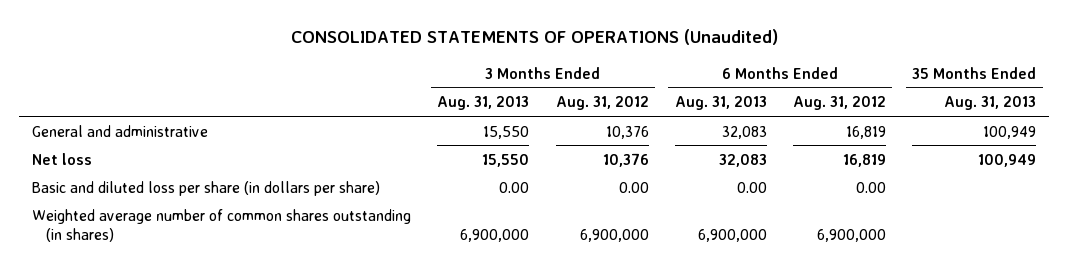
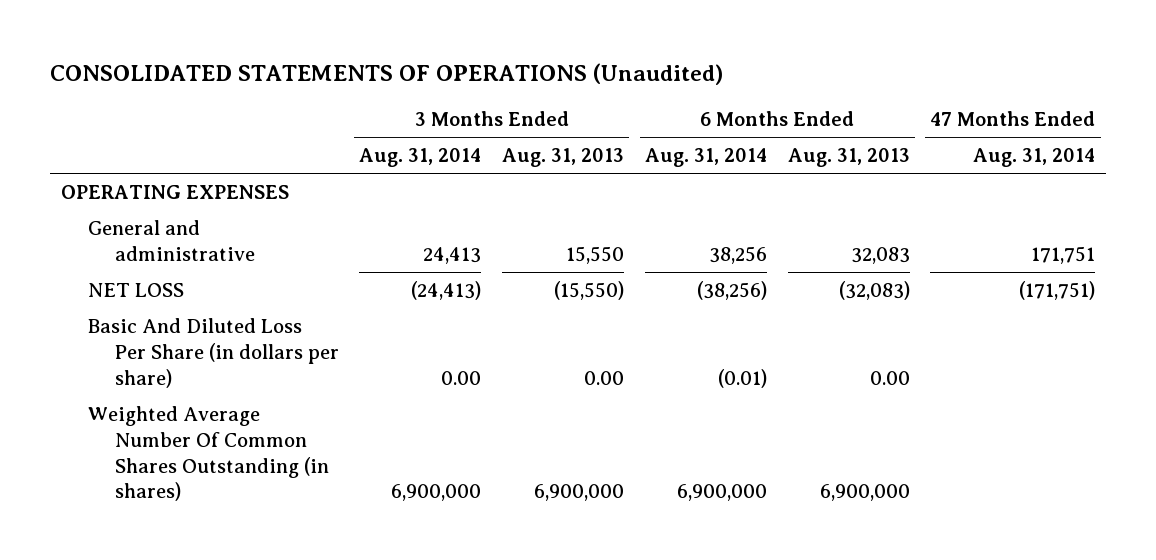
- | 3 Months Ended Aug. 31, 2013 | 3 Months Ended Aug. 31, 2012 | 6 Months Ended Aug. 31, 2013 | 6 Months Ended Aug. 31, 2012 | 35 Months Ended Aug. 31, 2013
+ | 3 Months Ended Aug. 31, 2014 | 3 Months Ended Aug. 31, 2013 | 6 Months Ended Aug. 31, 2014 | 6 Months Ended Aug. 31, 2013 | 47 Months Ended Aug. 31, 2014
+ OPERATING EXPENSES
- Net loss | 15,550 | 10,376 | 32,083 | 16,819 | 100,949
- Basic and diluted loss per share (in dollars per share) | 0.00 | 0.00 | 0.00 | 0.00 |
- Weighted average number of common shares outstanding (in shares) | 6,900,000 | 6,900,000 | 6,900,000 | 6,900,000 |
+ NET LOSS | (24,413) | (15,550) | (38,256) | (32,083) | (171,751)
+ Basic And Diluted Loss Per Share (in dollars per share) | 0.00 | 0.00 | (0.01) | 0.00 |
+ Weighted Average Number Of Common Shares Outstanding (in shares) | 6,900,000 | 6,900,000 | 6,900,000 | 6,900,000 |

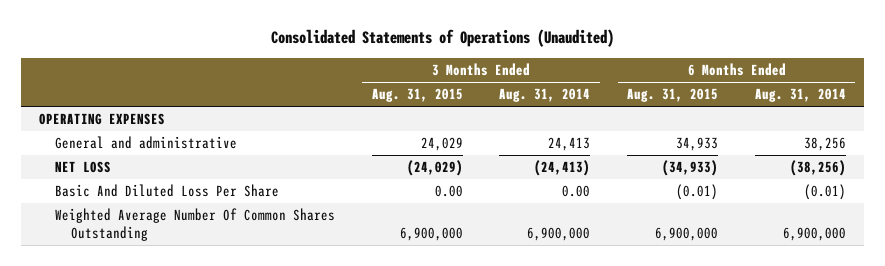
- CONSOLIDATED STATEMENTS OF OPERATIONS (Unaudited)
+ Consolidated Statements of Operations (Unaudited)
- | 3 Months Ended Aug. 31, 2014 | 3 Months Ended Aug. 31, 2013 | 6 Months Ended Aug. 31, 2014 | 6 Months Ended Aug. 31, 2013 | 47 Months Ended Aug. 31, 2014
+ | 3 Months Ended Aug. 31, 2015 | 3 Months Ended Aug. 31, 2014 | 6 Months Ended Aug. 31, 2015 | 6 Months Ended Aug. 31, 2014
- Basic And Diluted Loss Per Share (in dollars per share) | 0.00 | 0.00 | (0.01) | 0.00 |
- Weighted Average Number Of Common Shares Outstanding (in shares) | 6,900,000 | 6,900,000 | 6,900,000 | 6,900,000 |
+ Basic And Diluted Loss Per Share | 0.00 | 0.00 | (0.01) | (0.01)
+ Weighted Average Number Of Common Shares Outstanding | 6,900,000 | 6,900,000 | 6,900,000 | 6,900,000

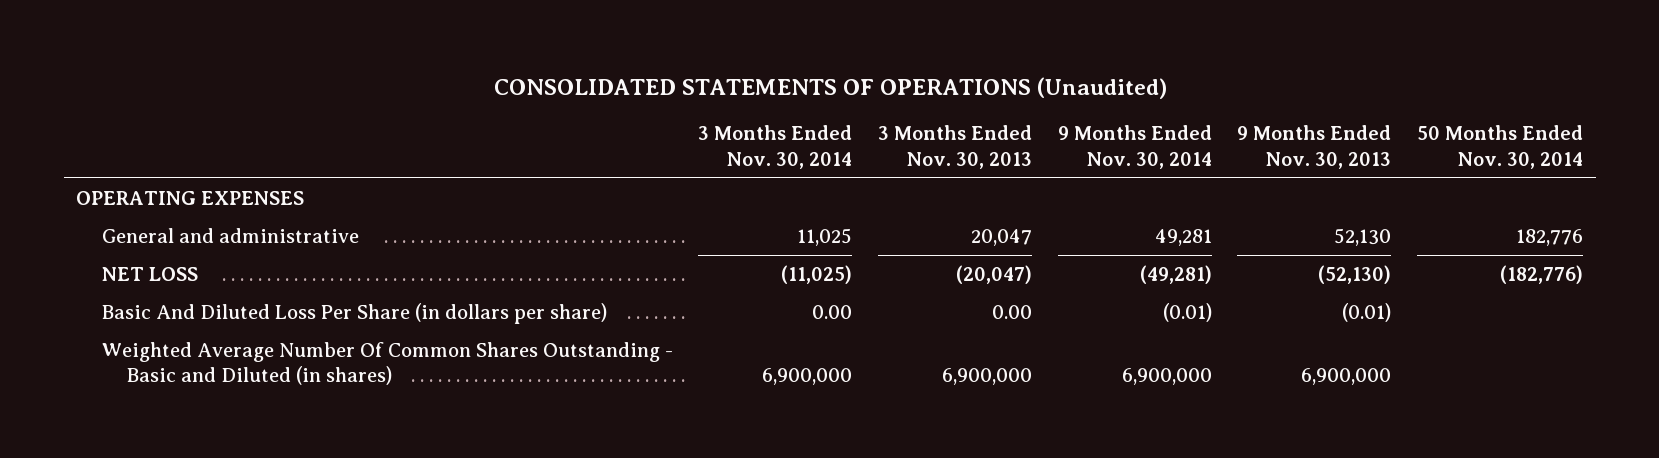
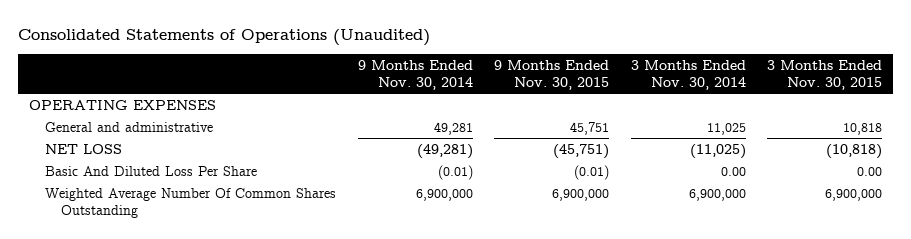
- CONSOLIDATED STATEMENTS OF OPERATIONS (Unaudited)
+ Consolidated Statements of Operations (Unaudited)
- | 3 Months Ended Nov. 30, 2014 | 3 Months Ended Nov. 30, 2013 | 9 Months Ended Nov. 30, 2014 | 9 Months Ended Nov. 30, 2013 | 50 Months Ended Nov. 30, 2014
+ | 9 Months Ended Nov. 30, 2014 | 9 Months Ended Nov. 30, 2015 | 3 Months Ended Nov. 30, 2014 | 3 Months Ended Nov. 30, 2015
- Basic And Diluted Loss Per Share (in dollars per share) | 0.00 | 0.00 | (0.01) | (0.01) |
- Weighted Average Number Of Common Shares Outstanding - Basic and Diluted (in shares) | 6,900,000 | 6,900,000 | 6,900,000 | 6,900,000 |
+ Basic And Diluted Loss Per Share | (0.01) | (0.01) | 0.00 | 0.00
+ Weighted Average Number Of Common Shares Outstanding | 6,900,000 | 6,900,000 | 6,900,000 | 6,900,000

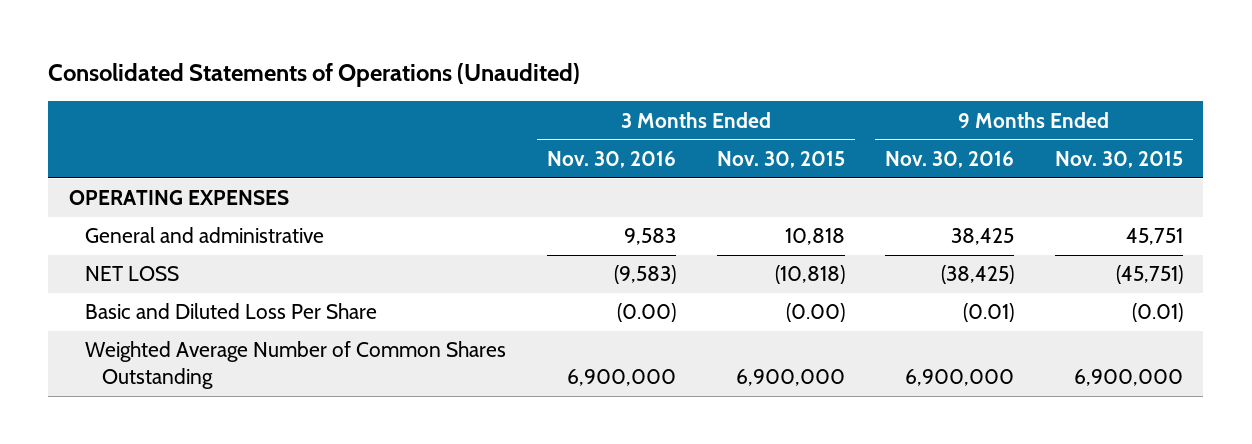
- | 9 Months Ended Nov. 30, 2014 | 9 Months Ended Nov. 30, 2015 | 3 Months Ended Nov. 30, 2014 | 3 Months Ended Nov. 30, 2015
+ | 3 Months Ended Nov. 30, 2016 | 3 Months Ended Nov. 30, 2015 | 9 Months Ended Nov. 30, 2016 | 9 Months Ended Nov. 30, 2015
- Basic And Diluted Loss Per Share | (0.01) | (0.01) | 0.00 | 0.00
- Weighted Average Number Of Common Shares Outstanding | 6,900,000 | 6,900,000 | 6,900,000 | 6,900,000
+ Basic and Diluted Loss Per Share | (0.00) | (0.00) | (0.01) | (0.01)
+ Weighted Average Number of Common Shares Outstanding | 6,900,000 | 6,900,000 | 6,900,000 | 6,900,000

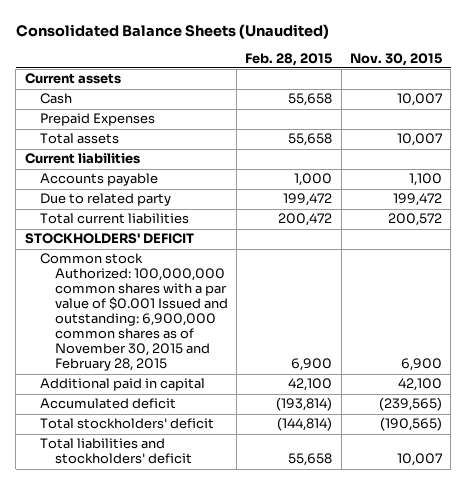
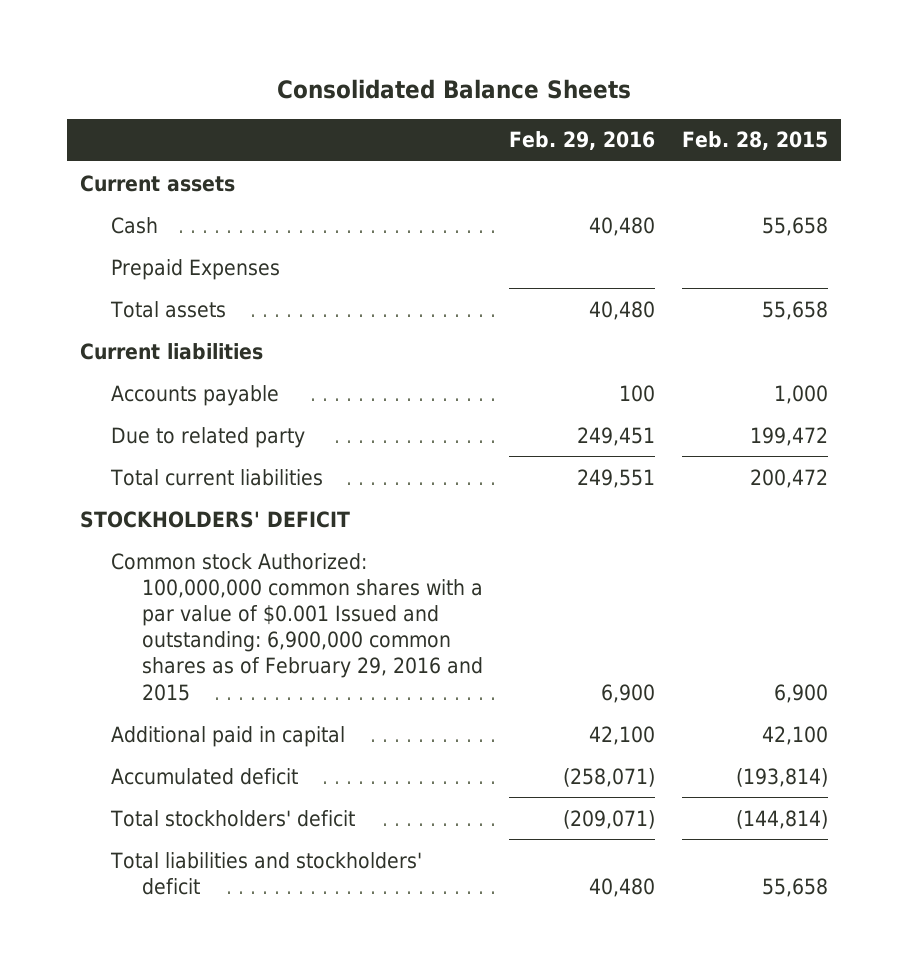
- Consolidated Balance Sheets (Unaudited)
+ Consolidated Balance Sheets
- | Feb. 28, 2015 | Nov. 30, 2015
+ | Feb. 29, 2016 | Feb. 28, 2015
- Common stock Authorized: 100,000,000 common shares with a par value of $0.001 Issued and outstanding: 6,900,000 common shares as of November 30, 2015 and February 28, 2015 | 6,900 | 6,900
+ Common stock Authorized: 100,000,000 common shares with a par value of $0.001 Issued and outstanding: 6,900,000 common shares as of February 29, 2016 and 2015 | 6,900 | 6,900

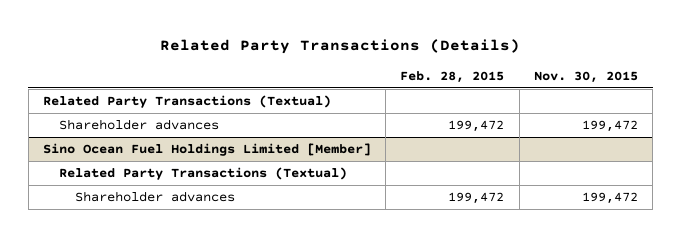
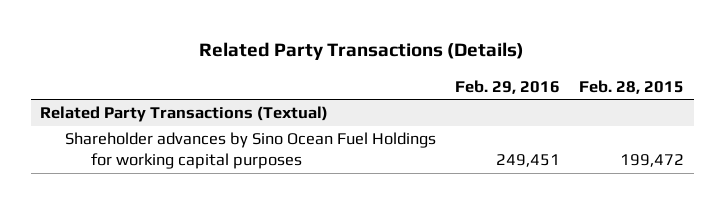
- | Feb. 28, 2015 | Nov. 30, 2015
+ | Feb. 29, 2016 | Feb. 28, 2015
- Shareholder advances | 199,472 | 199,472
- Sino Ocean Fuel Holdings Limited [Member]
- Related Party Transactions (Textual)
- Shareholder advances | 199,472 | 199,472
+ Shareholder advances by Sino Ocean Fuel Holdings for working capital purposes | 249,451 | 199,472

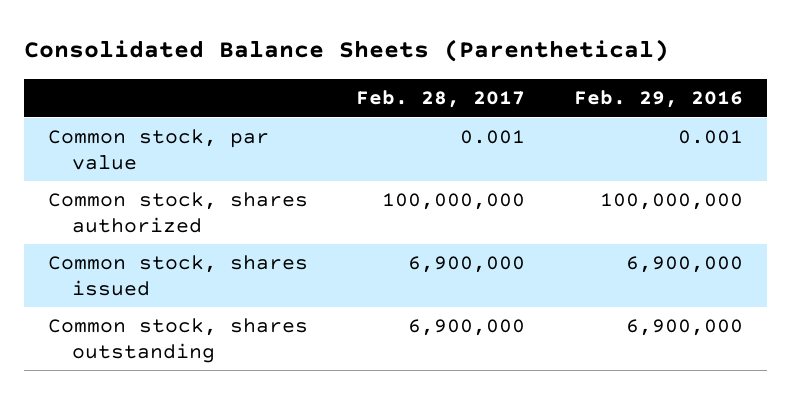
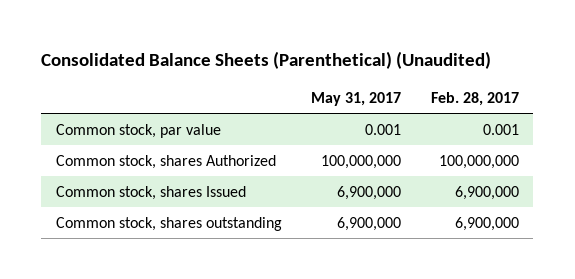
- Consolidated Balance Sheets (Parenthetical)
+ Consolidated Balance Sheets (Parenthetical) (Unaudited)
- | Feb. 28, 2017 | Feb. 29, 2016
+ | May 31, 2017 | Feb. 28, 2017
- Common stock, shares authorized | 100,000,000 | 100,000,000
- Common stock, shares issued | 6,900,000 | 6,900,000
+ Common stock, shares Authorized | 100,000,000 | 100,000,000
+ Common stock, shares Issued | 6,900,000 | 6,900,000

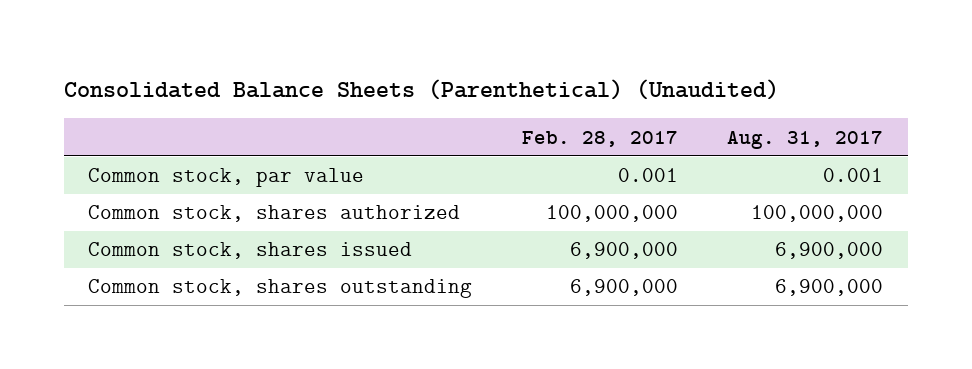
- | May 31, 2017 | Feb. 28, 2017
+ | Feb. 28, 2017 | Aug. 31, 2017
- Common stock, shares Authorized | 100,000,000 | 100,000,000
- Common stock, shares Issued | 6,900,000 | 6,900,000
+ Common stock, shares authorized | 100,000,000 | 100,000,000
+ Common stock, shares issued | 6,900,000 | 6,900,000

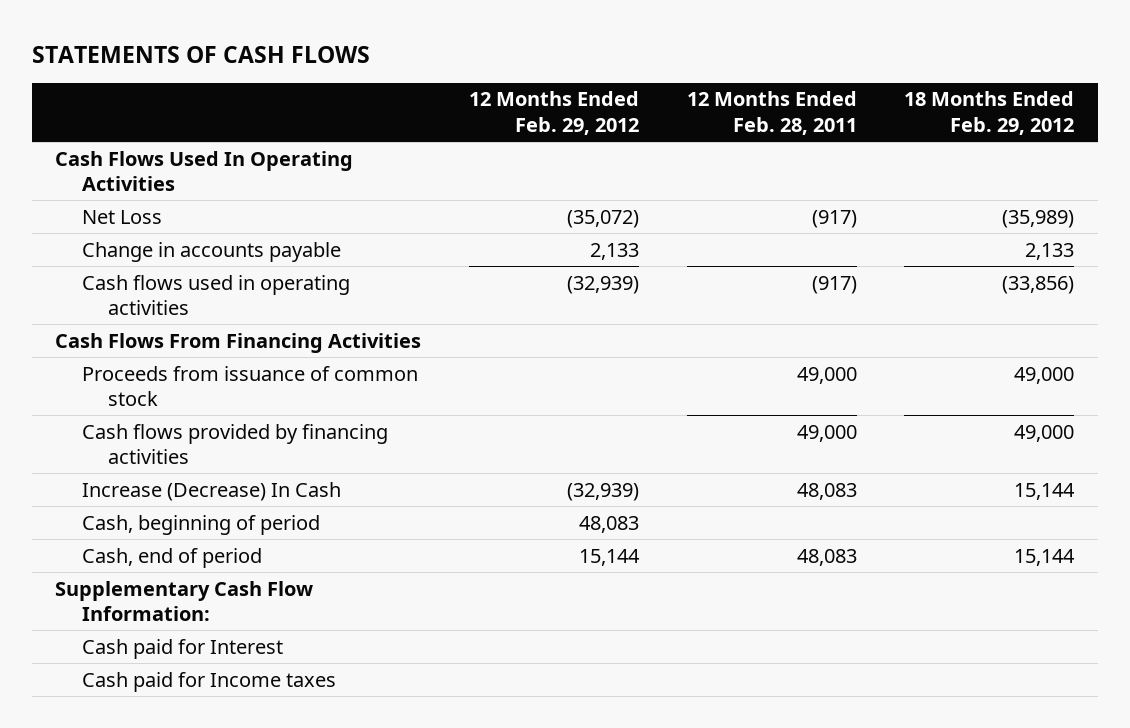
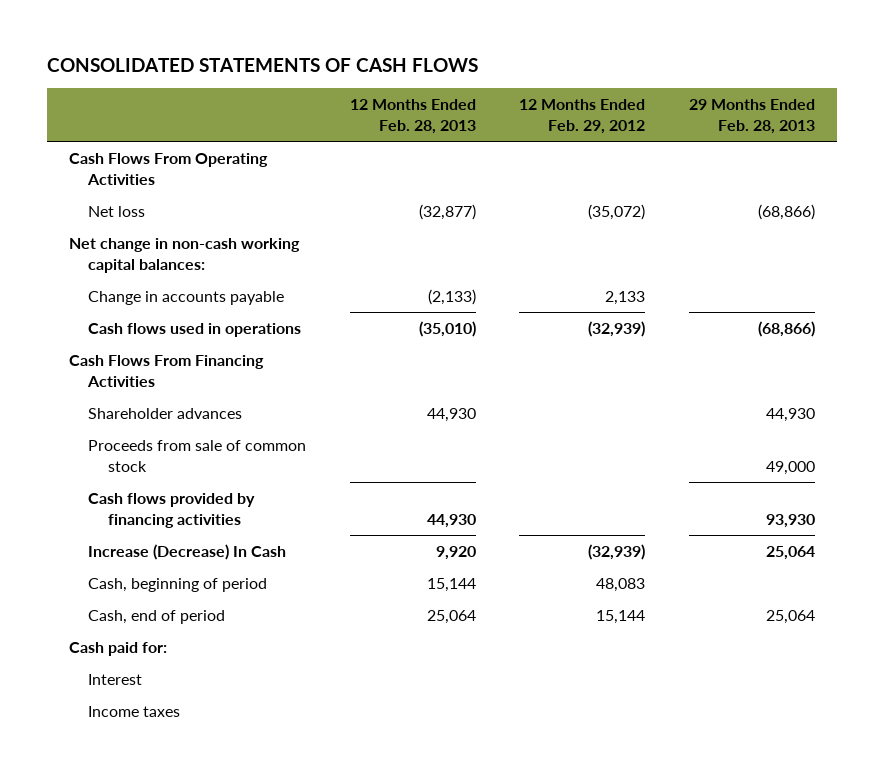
- STATEMENTS OF CASH FLOWS
+ CONSOLIDATED STATEMENTS OF CASH FLOWS
- | 12 Months Ended Feb. 29, 2012 | 12 Months Ended Feb. 28, 2011 | 18 Months Ended Feb. 29, 2012
+ | 12 Months Ended Feb. 28, 2013 | 12 Months Ended Feb. 29, 2012 | 29 Months Ended Feb. 28, 2013
- Cash Flows Used In Operating Activities
- Net Loss | (35,072) | (917) | (35,989)
+ Cash Flows From Operating Activities
+ Net loss | (32,877) | (35,072) | (68,866)
+ Net change in non-cash working capital balances:
- Cash flows used in operating activities | (32,939) | (917) | (33,856)
+ Cash flows used in operations | (35,010) | (32,939) | (68,866)
- Proceeds from issuance of common stock | | 49,000 | 49,000
+ Shareholder advances | 44,930 | | 44,930
+ Proceeds from sale of common stock | | | 49,000
- Supplementary Cash Flow Information:
- Cash paid for Interest
- Cash paid for Income taxes
+ Cash paid for:
+ Interest
+ Income taxes

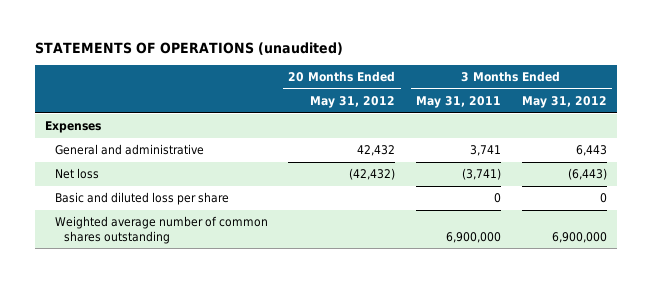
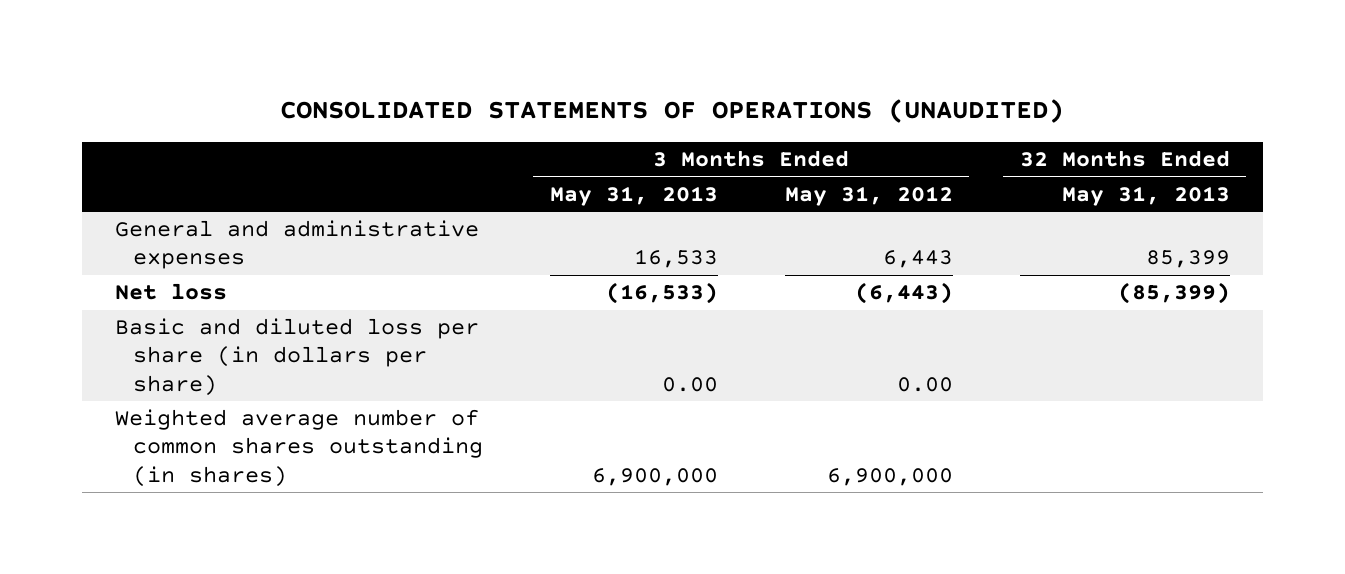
- STATEMENTS OF OPERATIONS (unaudited)
+ CONSOLIDATED STATEMENTS OF OPERATIONS (UNAUDITED)
- | 20 Months Ended May 31, 2012 | 3 Months Ended May 31, 2011 | 3 Months Ended May 31, 2012
+ | 3 Months Ended May 31, 2013 | 3 Months Ended May 31, 2012 | 32 Months Ended May 31, 2013
- Expenses
- General and administrative | 42,432 | 3,741 | 6,443
+ General and administrative expenses | 16,533 | 6,443 | 85,399
- Basic and diluted loss per share | | 0 | 0
- Weighted average number of common shares outstanding | | 6,900,000 | 6,900,000
+ Basic and diluted loss per share (in dollars per share) | 0.00 | 0.00 |
+ Weighted average number of common shares outstanding (in shares) | 6,900,000 | 6,900,000 |

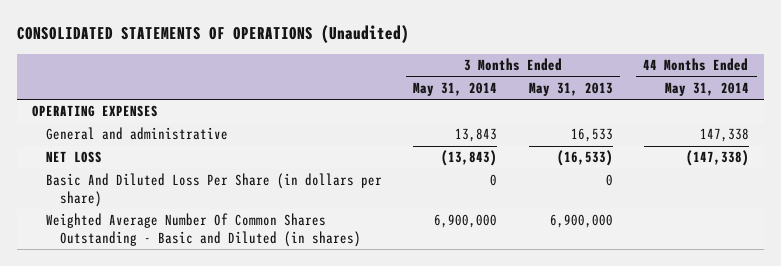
- CONSOLIDATED STATEMENTS OF OPERATIONS (UNAUDITED)
+ CONSOLIDATED STATEMENTS OF OPERATIONS (Unaudited)
- | 3 Months Ended May 31, 2013 | 3 Months Ended May 31, 2012 | 32 Months Ended May 31, 2013
+ | 3 Months Ended May 31, 2014 | 3 Months Ended May 31, 2013 | 44 Months Ended May 31, 2014
- General and administrative expenses | 16,533 | 6,443 | 85,399
- Net loss | (16,533) | (6,443) | (85,399)
- Basic and diluted loss per share (in dollars per share) | 0.00 | 0.00 |
- Weighted average number of common shares outstanding (in shares) | 6,900,000 | 6,900,000 |
+ OPERATING EXPENSES
+ General and administrative | 13,843 | 16,533 | 147,338
+ NET LOSS | (13,843) | (16,533) | (147,338)
+ Basic And Diluted Loss Per Share (in dollars per share) | 0 | 0 |
+ Weighted Average Number Of Common Shares Outstanding - Basic and Diluted (in shares) | 6,900,000 | 6,900,000 |

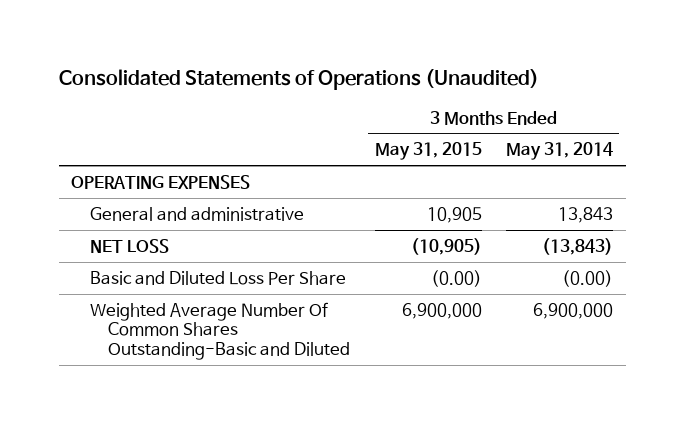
- CONSOLIDATED STATEMENTS OF OPERATIONS (Unaudited)
+ Consolidated Statements of Operations (Unaudited)
- | 3 Months Ended May 31, 2014 | 3 Months Ended May 31, 2013 | 44 Months Ended May 31, 2014
+ | 3 Months Ended May 31, 2015 | 3 Months Ended May 31, 2014
- Basic And Diluted Loss Per Share (in dollars per share) | 0 | 0 |
- Weighted Average Number Of Common Shares Outstanding - Basic and Diluted (in shares) | 6,900,000 | 6,900,000 |
+ Basic and Diluted Loss Per Share | (0.00) | (0.00)
+ Weighted Average Number Of Common Shares Outstanding-Basic and Diluted | 6,900,000 | 6,900,000

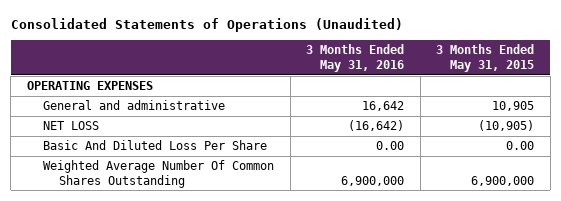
- | 3 Months Ended May 31, 2015 | 3 Months Ended May 31, 2014
+ | 3 Months Ended May 31, 2016 | 3 Months Ended May 31, 2015
- Basic and Diluted Loss Per Share | (0.00) | (0.00)
- Weighted Average Number Of Common Shares Outstanding-Basic and Diluted | 6,900,000 | 6,900,000
+ Basic And Diluted Loss Per Share | 0.00 | 0.00
+ Weighted Average Number Of Common Shares Outstanding | 6,900,000 | 6,900,000

